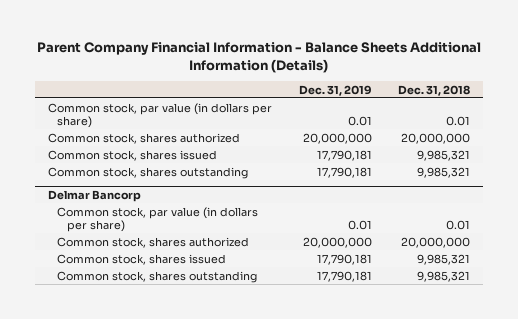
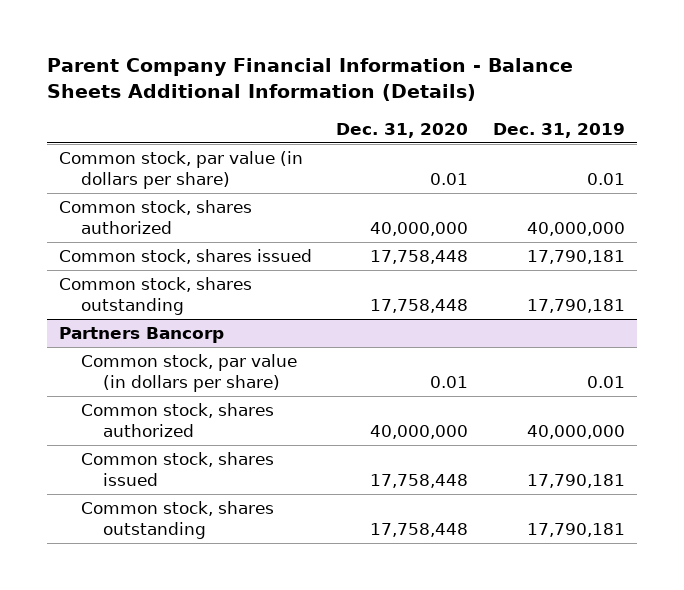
- | Dec. 31, 2019 | Dec. 31, 2018
+ | Dec. 31, 2020 | Dec. 31, 2019
- Common stock, shares authorized | 20,000,000 | 20,000,000
+ Common stock, shares authorized | 40,000,000 | 40,000,000
- Delmar Bancorp
+ Partners Bancorp
- Common stock, shares authorized | 20,000,000 | 20,000,000
+ Common stock, shares authorized | 40,000,000 | 40,000,000

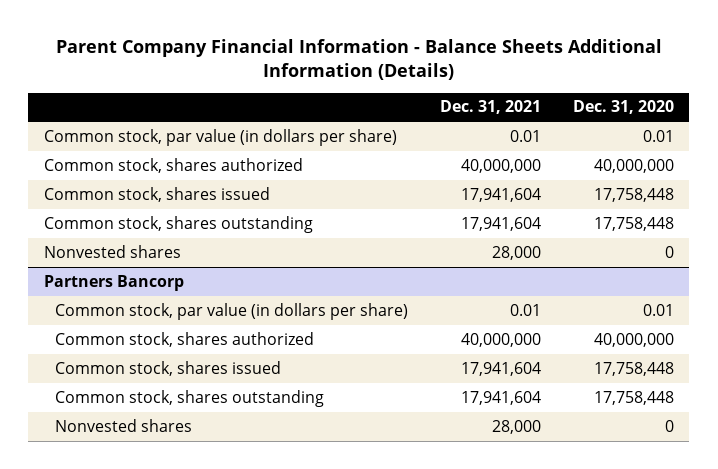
- | Dec. 31, 2020 | Dec. 31, 2019
+ | Dec. 31, 2021 | Dec. 31, 2020
+ Nonvested shares | 28,000 | 0
@ Partners Bancorp
+ Nonvested shares | 28,000 | 0

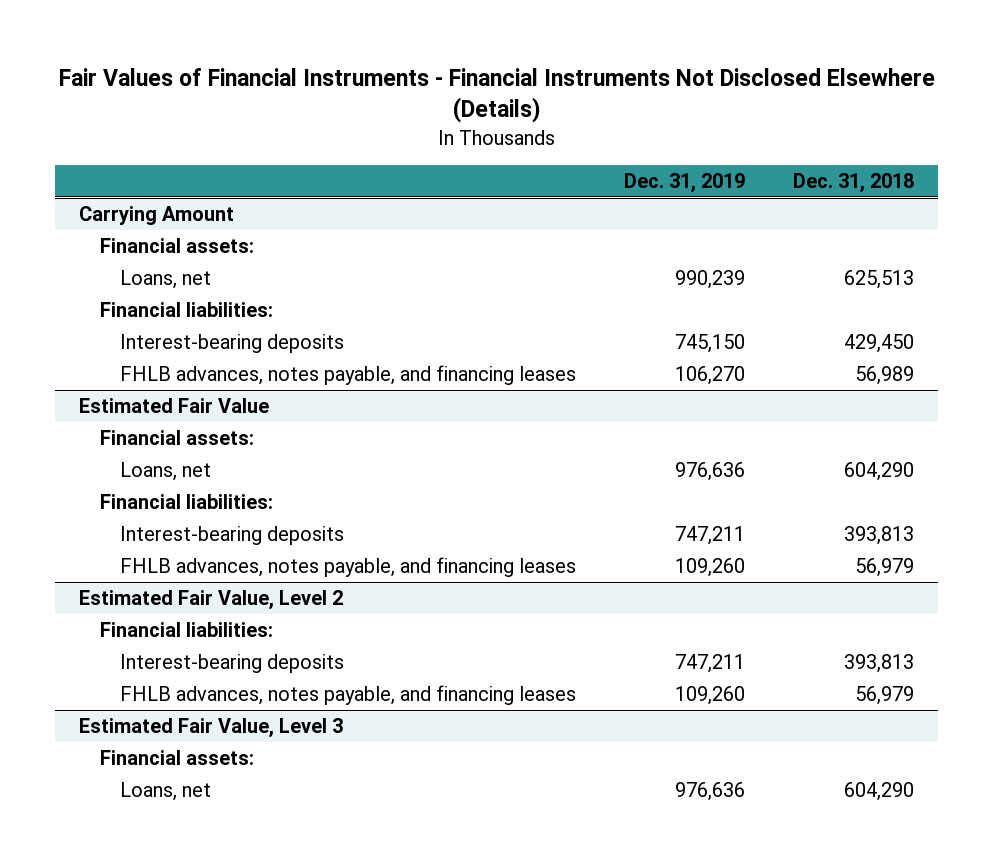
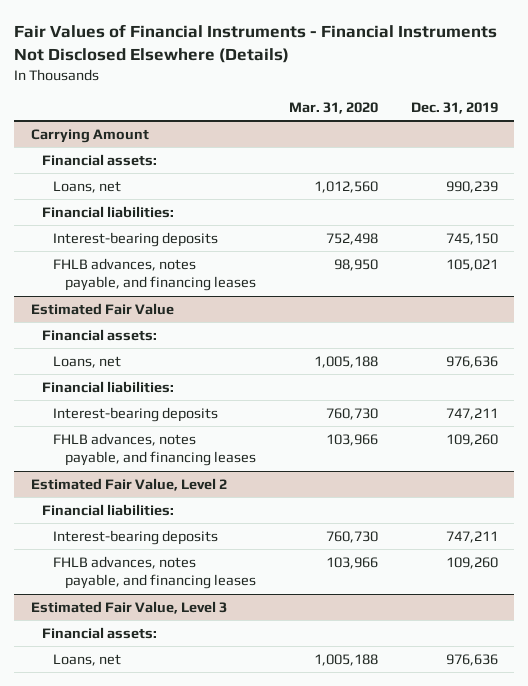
- | Dec. 31, 2019 | Dec. 31, 2018
+ | Mar. 31, 2020 | Dec. 31, 2019
@ Carrying Amount
- FHLB advances, notes payable, and financing leases | 106,270 | 56,989
+ FHLB advances, notes payable, and financing leases | 98,950 | 105,021

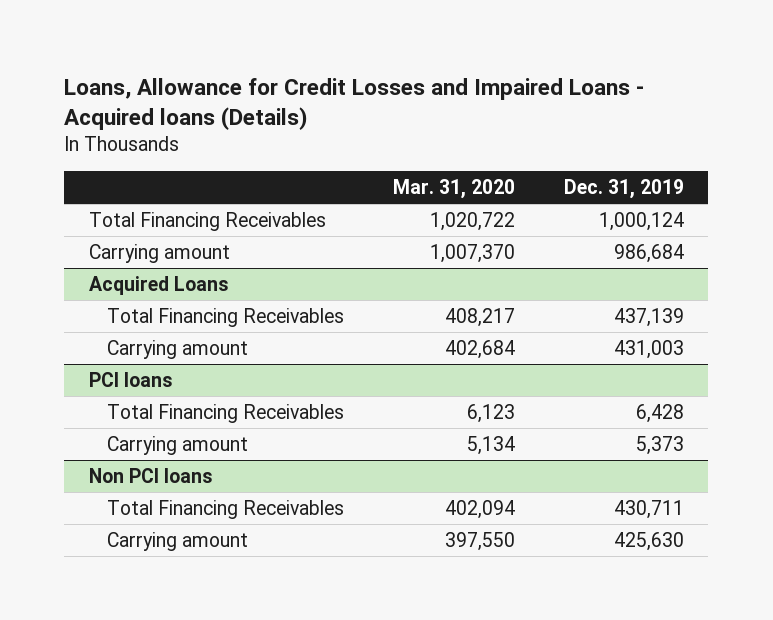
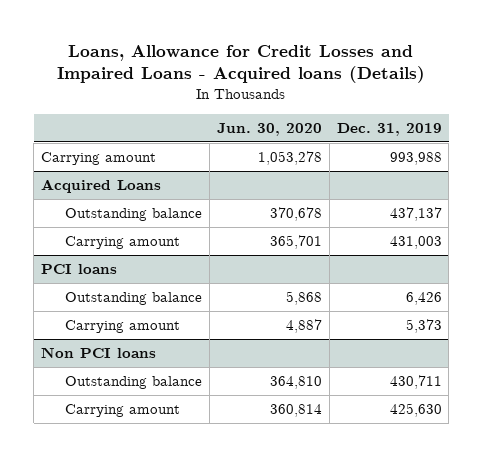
- | Mar. 31, 2020 | Dec. 31, 2019
+ | Jun. 30, 2020 | Dec. 31, 2019
- Total Financing Receivables | 1,020,722 | 1,000,124
- Carrying amount | 1,007,370 | 986,684
+ Carrying amount | 1,053,278 | 993,988
@ Acquired Loans
- Total Financing Receivables | 408,217 | 437,139
+ Outstanding balance | 370,678 | 437,137
@ PCI loans
- Total Financing Receivables | 6,123 | 6,428
+ Outstanding balance | 5,868 | 6,426
@ Non PCI loans
- Total Financing Receivables | 402,094 | 430,711
+ Outstanding balance | 364,810 | 430,711

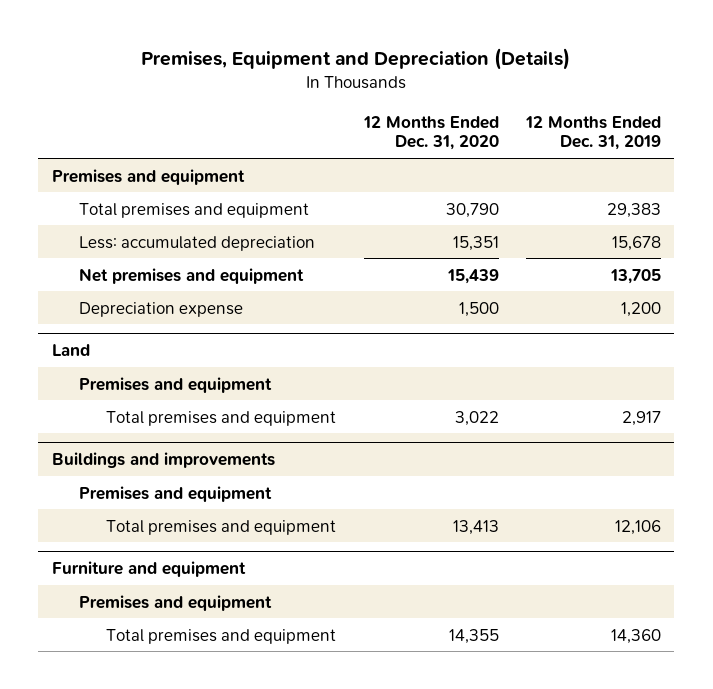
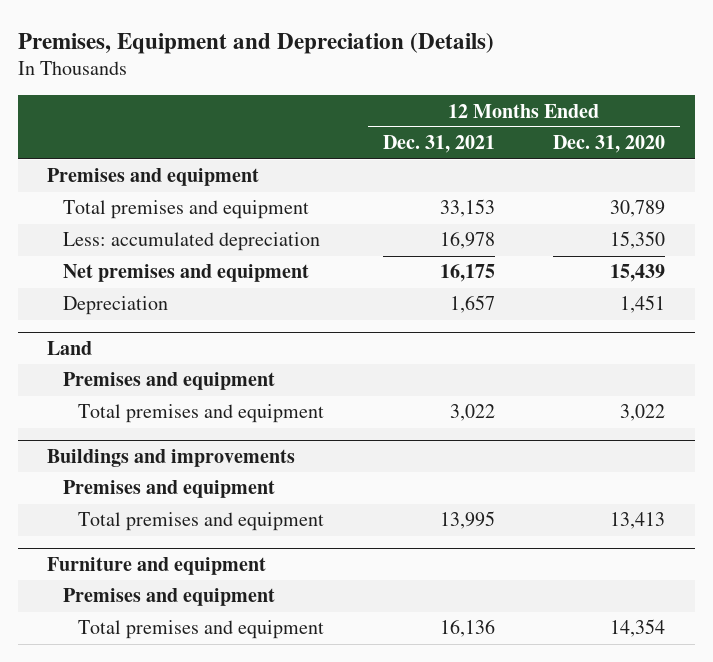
- | 12 Months Ended Dec. 31, 2020 | 12 Months Ended Dec. 31, 2019
+ | 12 Months Ended Dec. 31, 2021 | 12 Months Ended Dec. 31, 2020
- Total premises and equipment | 30,790 | 29,383
- Less: accumulated depreciation | 15,351 | 15,678
+ Total premises and equipment | 33,153 | 30,789
+ Less: accumulated depreciation | 16,978 | 15,350
- Depreciation expense | 1,500 | 1,200
+ Depreciation | 1,657 | 1,451
@ Furniture and equipment
- Total premises and equipment | 14,355 | 14,360
+ Total premises and equipment | 16,136 | 14,354

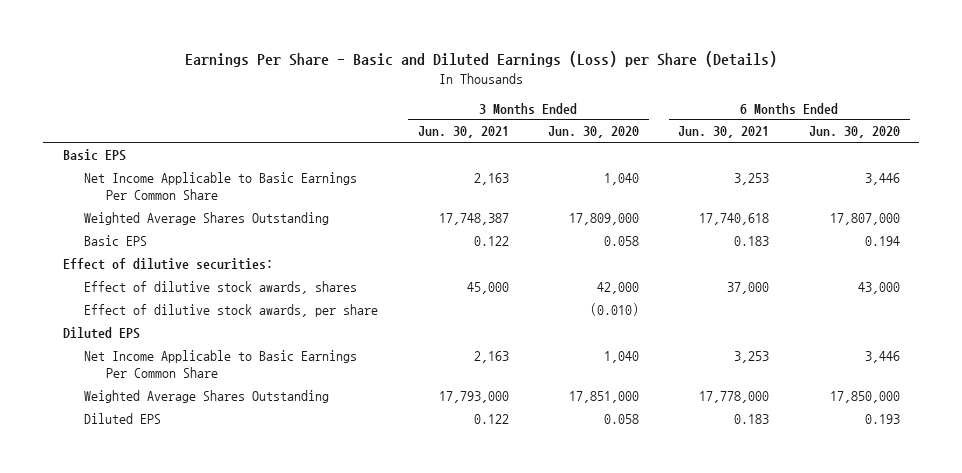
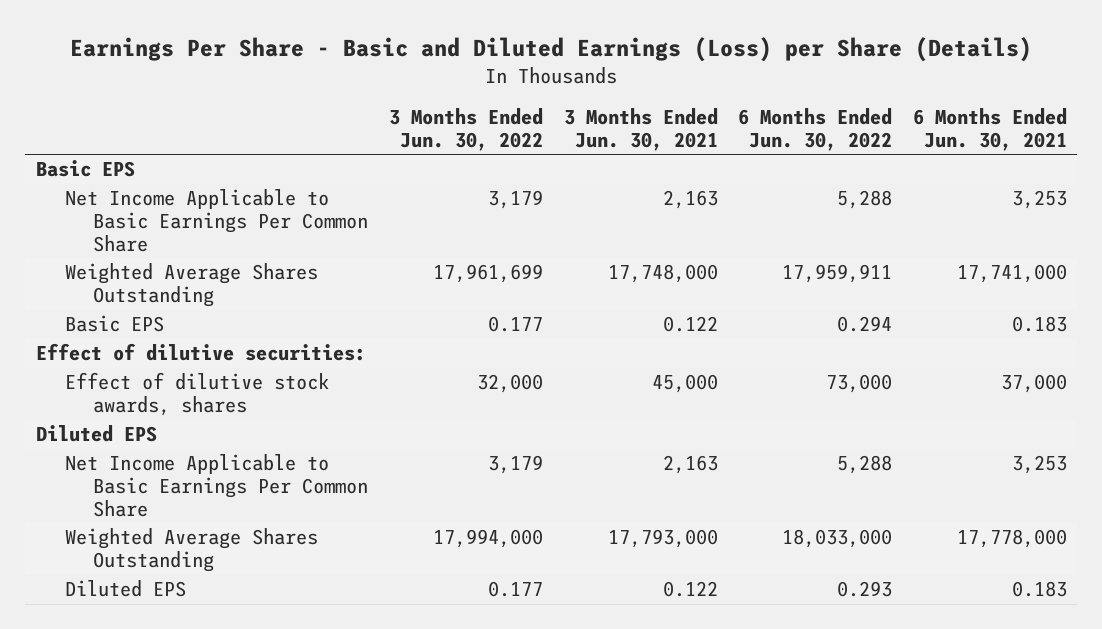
- | 3 Months Ended Jun. 30, 2021 | 3 Months Ended Jun. 30, 2020 | 6 Months Ended Jun. 30, 2021 | 6 Months Ended Jun. 30, 2020
+ | 3 Months Ended Jun. 30, 2022 | 3 Months Ended Jun. 30, 2021 | 6 Months Ended Jun. 30, 2022 | 6 Months Ended Jun. 30, 2021
- Weighted Average Shares Outstanding | 17,748,387 | 17,809,000 | 17,740,618 | 17,807,000
+ Weighted Average Shares Outstanding | 17,961,699 | 17,748,000 | 17,959,911 | 17,741,000
- Effect of dilutive stock awards, per share | | (0.010) | |

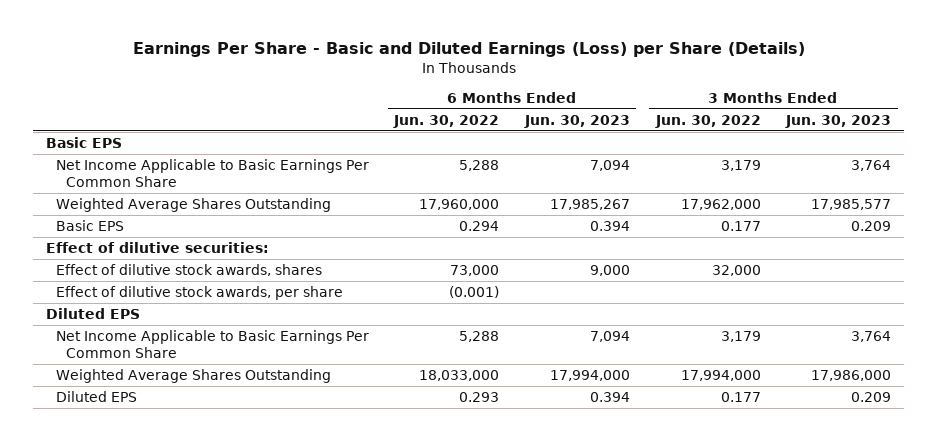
- | 3 Months Ended Jun. 30, 2022 | 3 Months Ended Jun. 30, 2021 | 6 Months Ended Jun. 30, 2022 | 6 Months Ended Jun. 30, 2021
+ | 6 Months Ended Jun. 30, 2022 | 6 Months Ended Jun. 30, 2023 | 3 Months Ended Jun. 30, 2022 | 3 Months Ended Jun. 30, 2023
- Weighted Average Shares Outstanding | 17,961,699 | 17,748,000 | 17,959,911 | 17,741,000
+ Weighted Average Shares Outstanding | 17,960,000 | 17,985,267 | 17,962,000 | 17,985,577
+ Effect of dilutive stock awards, per share | (0.001) | | |

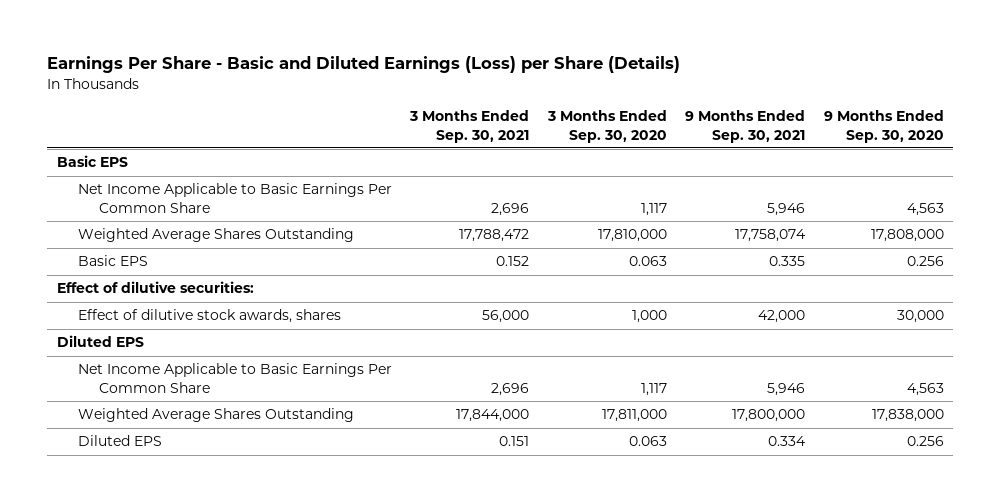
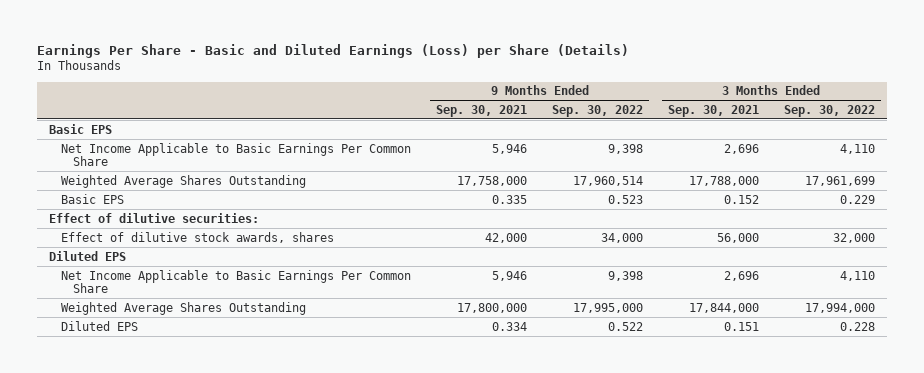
- | 3 Months Ended Sep. 30, 2021 | 3 Months Ended Sep. 30, 2020 | 9 Months Ended Sep. 30, 2021 | 9 Months Ended Sep. 30, 2020
+ | 9 Months Ended Sep. 30, 2021 | 9 Months Ended Sep. 30, 2022 | 3 Months Ended Sep. 30, 2021 | 3 Months Ended Sep. 30, 2022
- Weighted Average Shares Outstanding | 17,788,472 | 17,810,000 | 17,758,074 | 17,808,000
+ Weighted Average Shares Outstanding | 17,758,000 | 17,960,514 | 17,788,000 | 17,961,699

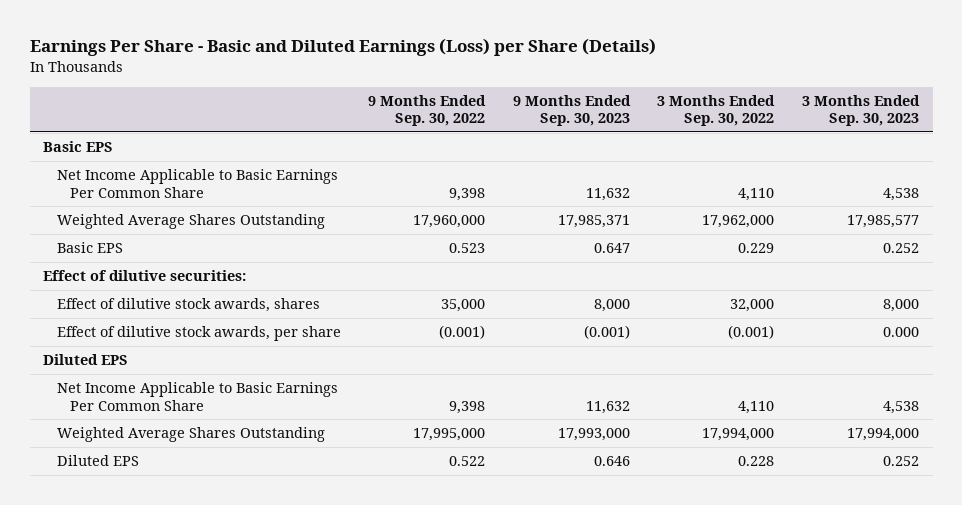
- | 9 Months Ended Sep. 30, 2021 | 9 Months Ended Sep. 30, 2022 | 3 Months Ended Sep. 30, 2021 | 3 Months Ended Sep. 30, 2022
+ | 9 Months Ended Sep. 30, 2022 | 9 Months Ended Sep. 30, 2023 | 3 Months Ended Sep. 30, 2022 | 3 Months Ended Sep. 30, 2023
- Weighted Average Shares Outstanding | 17,758,000 | 17,960,514 | 17,788,000 | 17,961,699
+ Weighted Average Shares Outstanding | 17,960,000 | 17,985,371 | 17,962,000 | 17,985,577
- Effect of dilutive stock awards, shares | 42,000 | 34,000 | 56,000 | 32,000
+ Effect of dilutive stock awards, shares | 35,000 | 8,000 | 32,000 | 8,000
+ Effect of dilutive stock awards, per share | (0.001) | (0.001) | (0.001) | 0.000

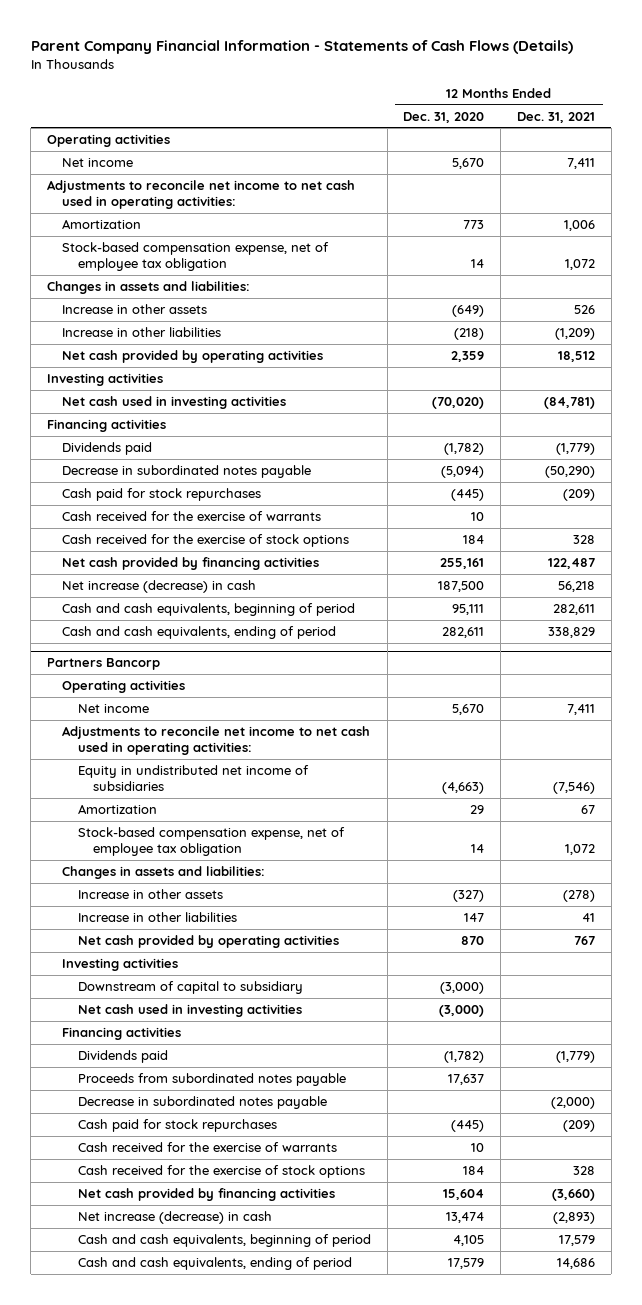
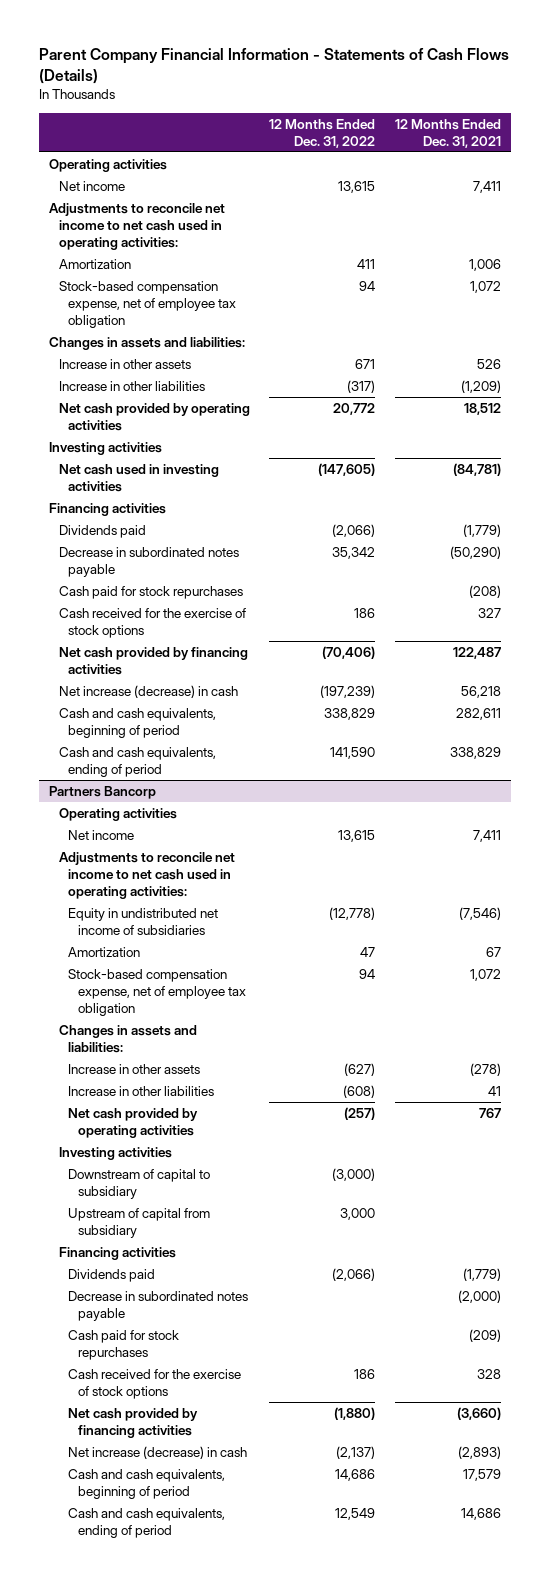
- | 12 Months Ended Dec. 31, 2020 | 12 Months Ended Dec. 31, 2021
+ | 12 Months Ended Dec. 31, 2022 | 12 Months Ended Dec. 31, 2021
- Cash paid for stock repurchases | (445) | (209)
- Cash received for the exercise of warrants | 10 |
- Cash received for the exercise of stock options | 184 | 328
+ Cash paid for stock repurchases | | (208)
+ Cash received for the exercise of stock options | 186 | 327
@ Partners Bancorp
- Net cash used in investing activities | (3,000) |
+ Upstream of capital from subsidiary | 3,000 |
- Proceeds from subordinated notes payable | 17,637 |
- Cash received for the exercise of warrants | 10 |

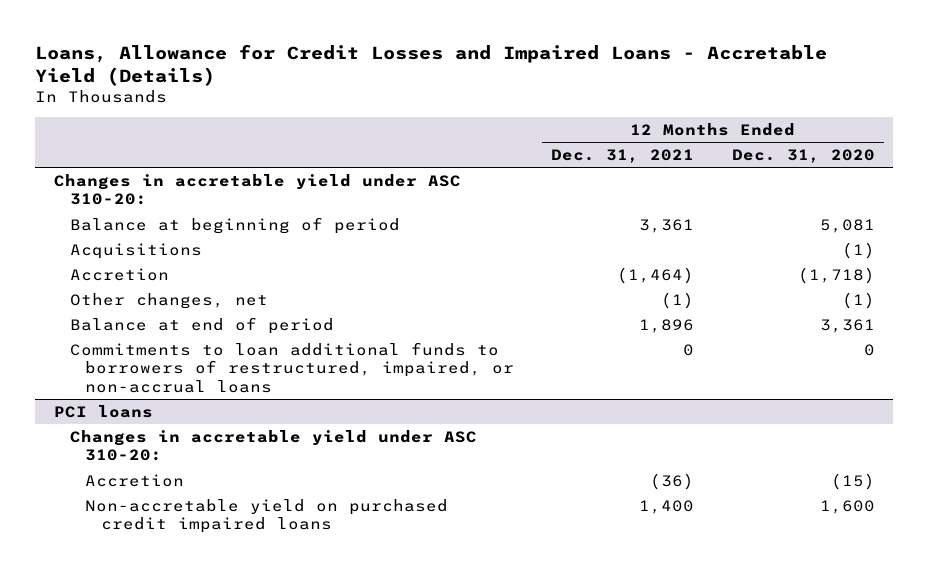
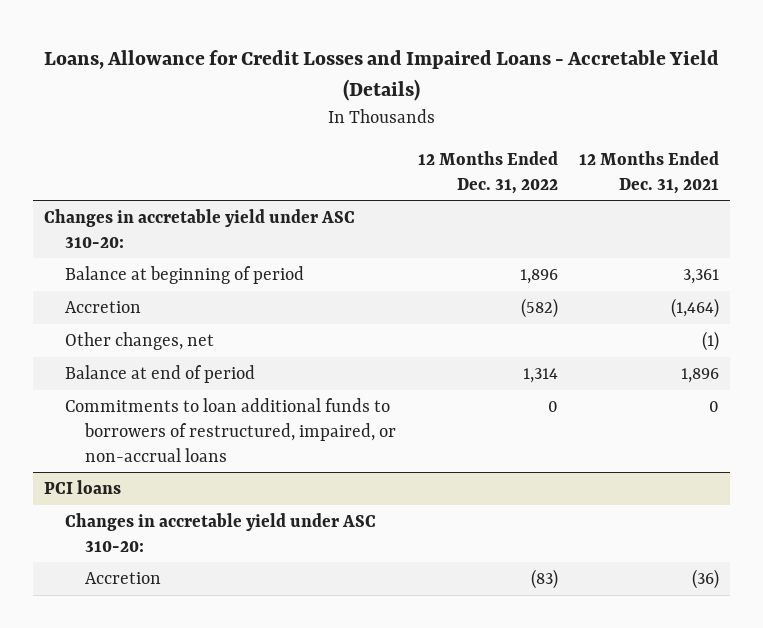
- | 12 Months Ended Dec. 31, 2021 | 12 Months Ended Dec. 31, 2020
+ | 12 Months Ended Dec. 31, 2022 | 12 Months Ended Dec. 31, 2021
- Acquisitions | | (1)
@ PCI loans
- Non-accretable yield on purchased credit impaired loans | 1,400 | 1,600

